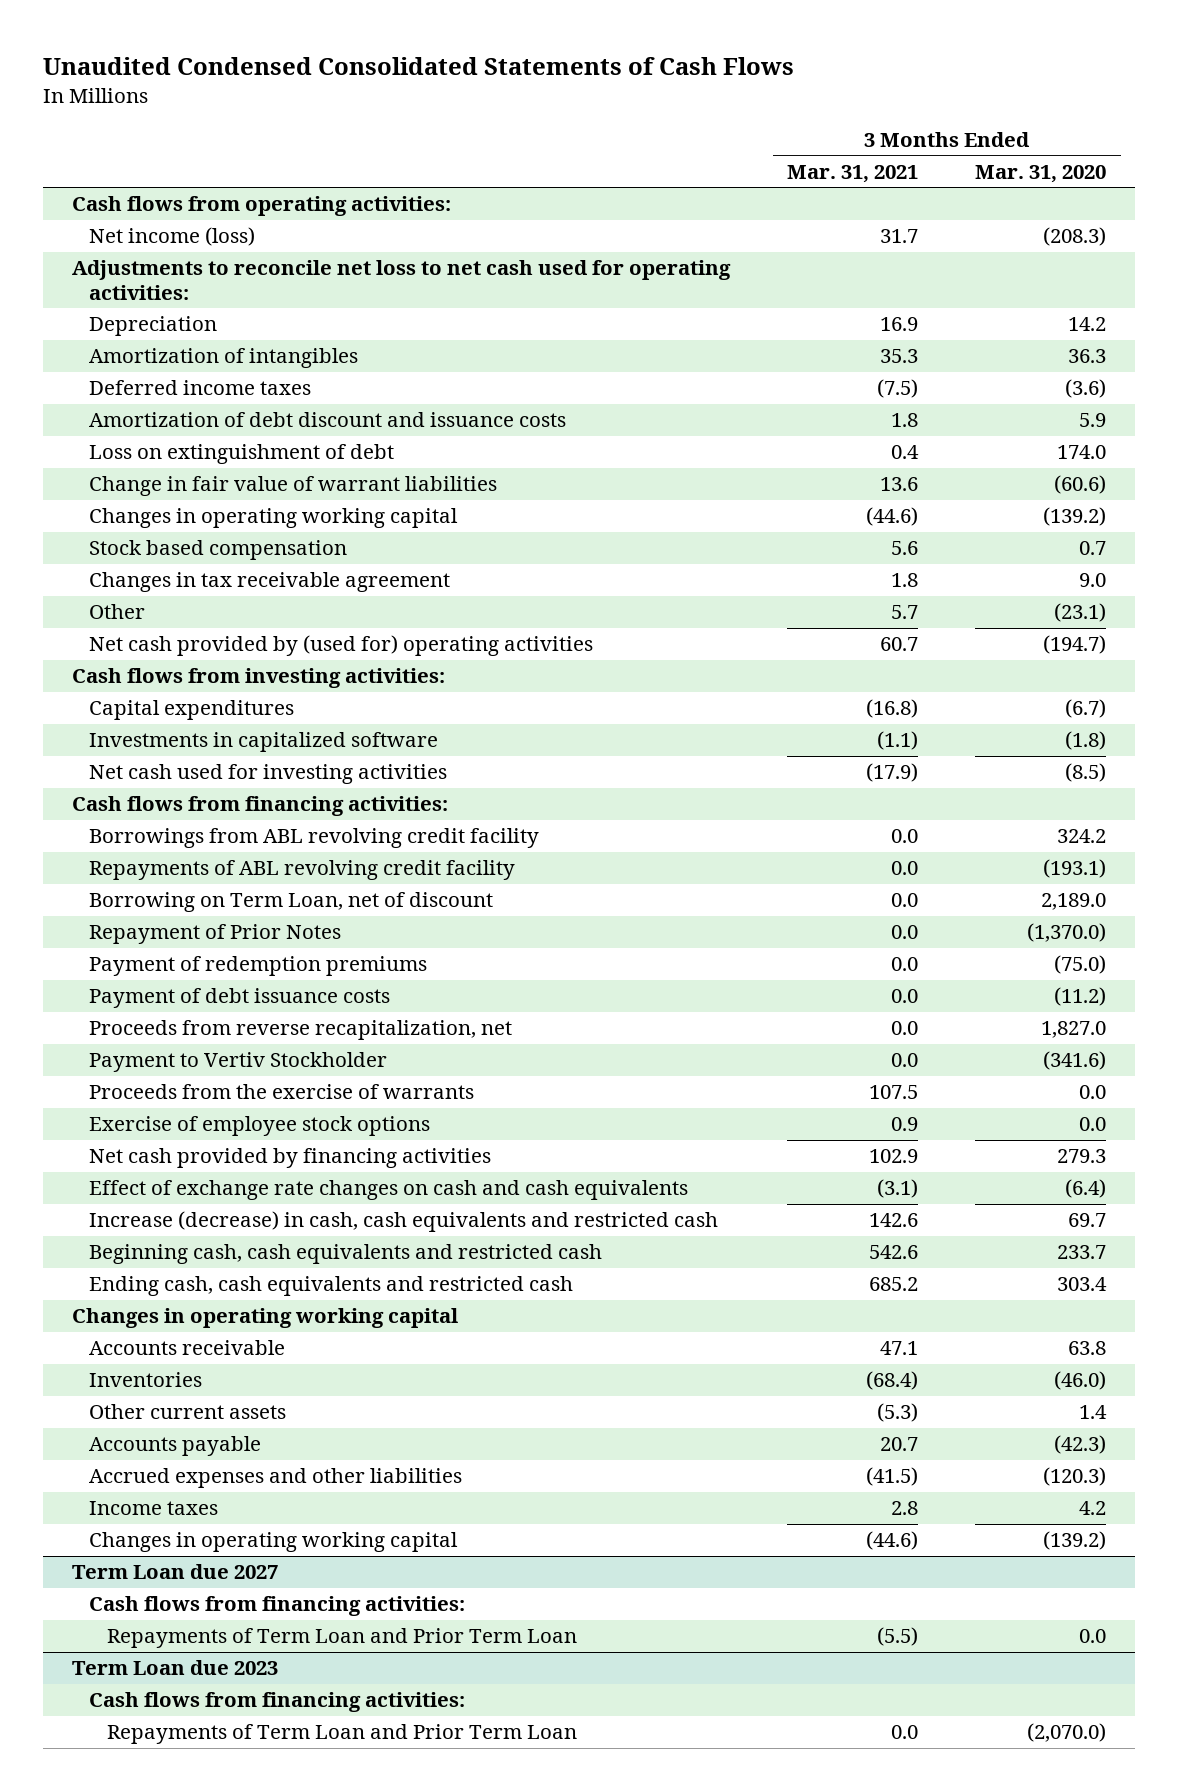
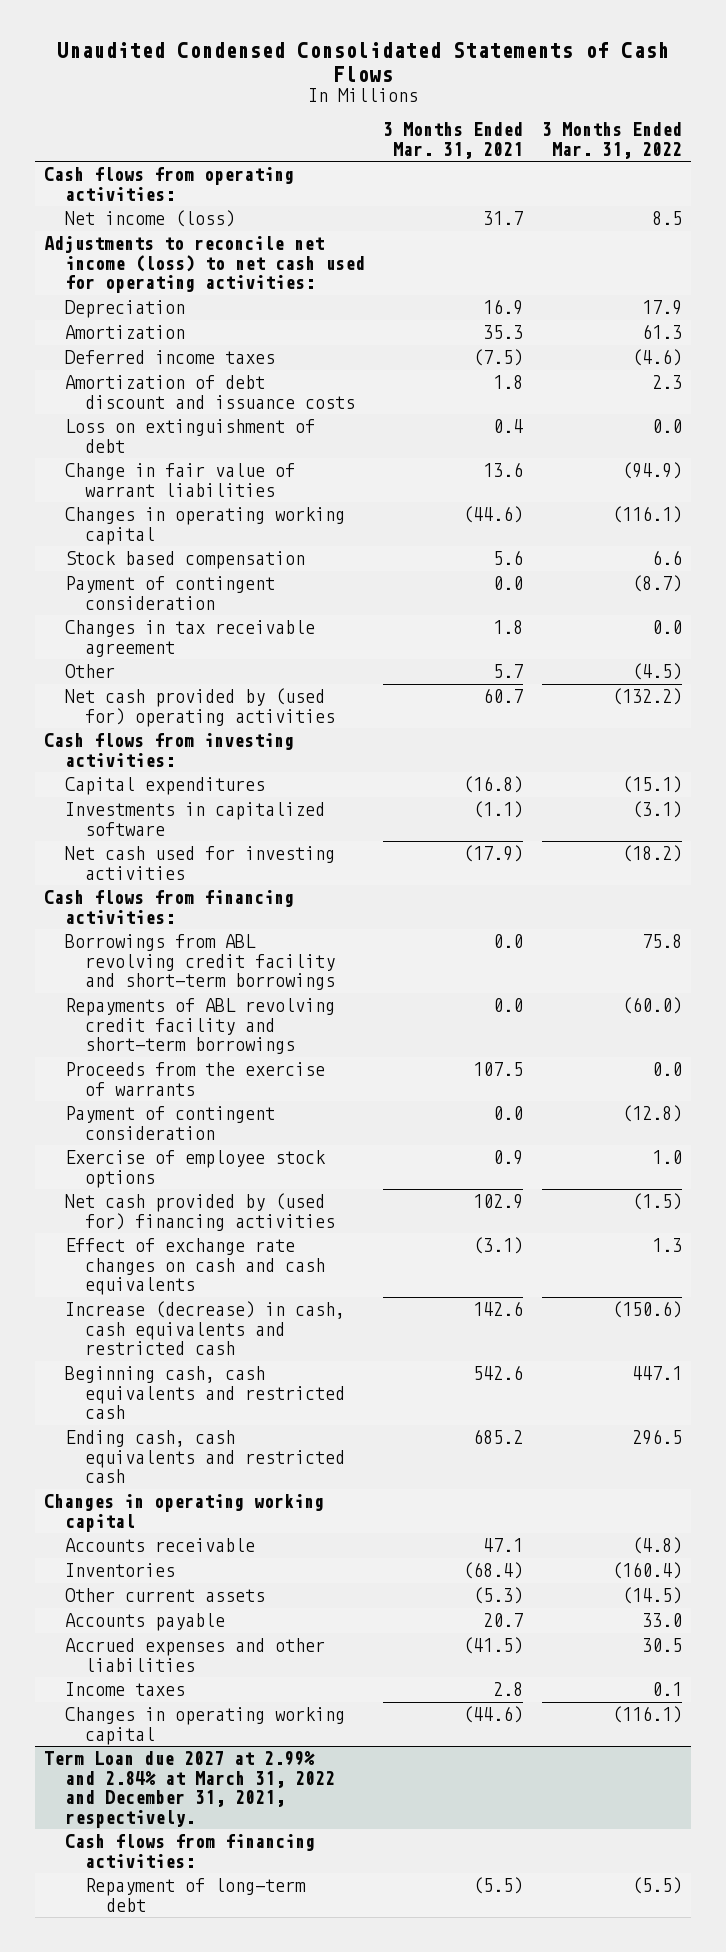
- | 3 Months Ended Mar. 31, 2021 | 3 Months Ended Mar. 31, 2020
+ | 3 Months Ended Mar. 31, 2021 | 3 Months Ended Mar. 31, 2022
- Adjustments to reconcile net loss to net cash used for operating activities:
+ Adjustments to reconcile net income (loss) to net cash used for operating activities:
- Amortization of intangibles | 35.3 | 36.3
+ Amortization | 35.3 | 61.3
+ Payment of contingent consideration | 0.0 | (8.7)
- Borrowings from ABL revolving credit facility | 0.0 | 324.2
- Repayments of ABL revolving credit facility | 0.0 | (193.1)
- Borrowing on Term Loan, net of discount | 0.0 | 2,189.0
- Repayment of Prior Notes | 0.0 | (1,370.0)
- Payment of redemption premiums | 0.0 | (75.0)
- Payment of debt issuance costs | 0.0 | (11.2)
- Proceeds from reverse recapitalization, net | 0.0 | 1,827.0
- Payment to Vertiv Stockholder | 0.0 | (341.6)
+ Borrowings from ABL revolving credit facility and short-term borrowings | 0.0 | 75.8
+ Repayments of ABL revolving credit facility and short-term borrowings | 0.0 | (60.0)
+ Payment of contingent consideration | 0.0 | (12.8)
- Net cash provided by financing activities | 102.9 | 279.3
+ Net cash provided by (used for) financing activities | 102.9 | (1.5)
- Term Loan due 2027
- Cash flows from financing activities:
- Repayments of Term Loan and Prior Term Loan | (5.5) | 0.0
- Term Loan due 2023
+ Term Loan due 2027 at 2.99% and 2.84% at March 31, 2022 and December 31, 2021, respectively.
- Repayments of Term Loan and Prior Term Loan | 0.0 | (2,070.0)
+ Repayment of long-term debt | (5.5) | (5.5)

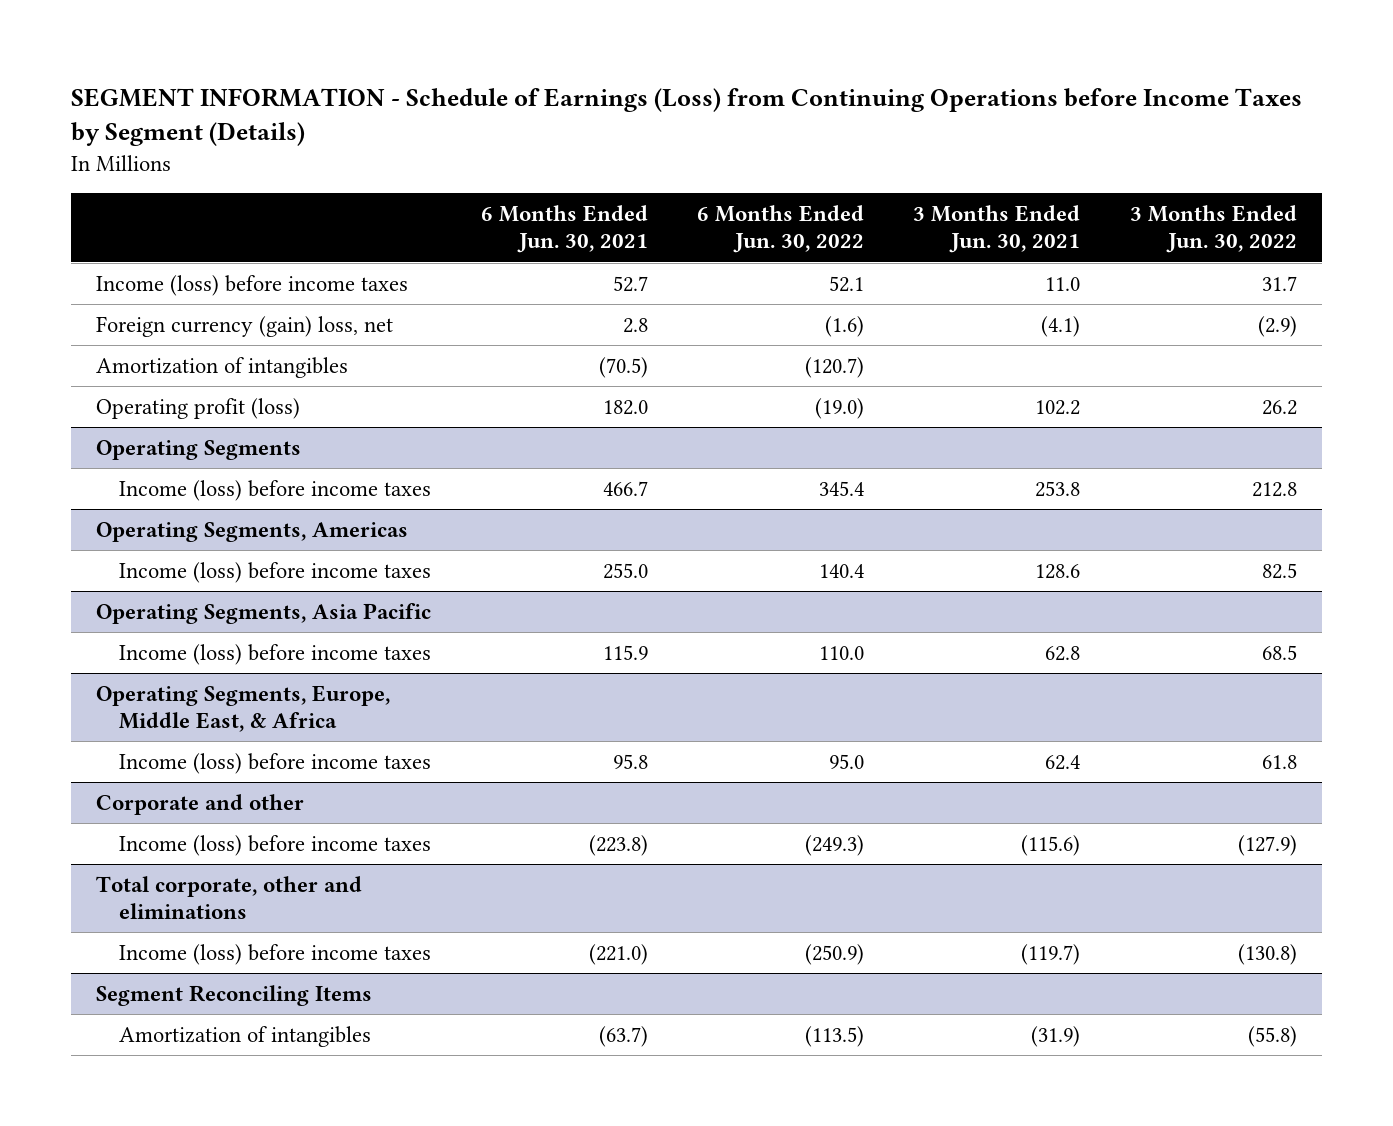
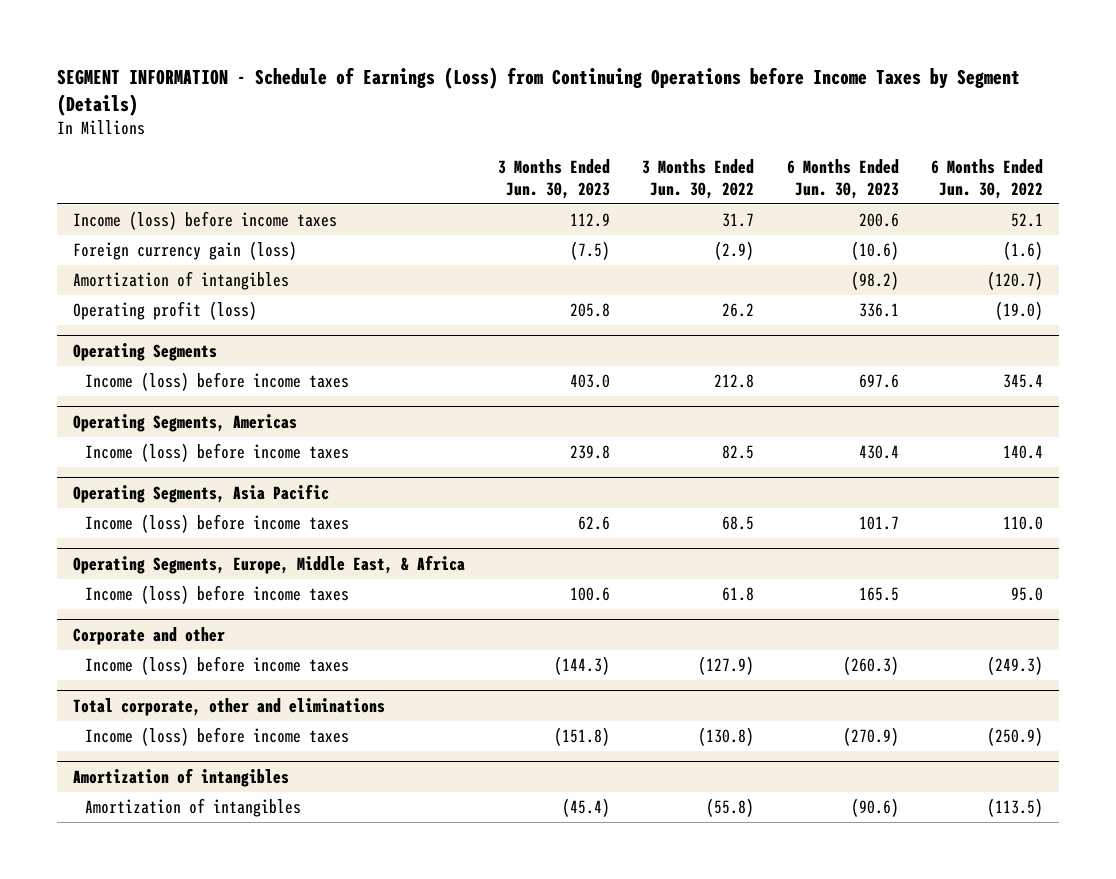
- | 6 Months Ended Jun. 30, 2021 | 6 Months Ended Jun. 30, 2022 | 3 Months Ended Jun. 30, 2021 | 3 Months Ended Jun. 30, 2022
+ | 3 Months Ended Jun. 30, 2023 | 3 Months Ended Jun. 30, 2022 | 6 Months Ended Jun. 30, 2023 | 6 Months Ended Jun. 30, 2022
- Foreign currency (gain) loss, net | 2.8 | (1.6) | (4.1) | (2.9)
+ Foreign currency gain (loss) | (7.5) | (2.9) | (10.6) | (1.6)
- Segment Reconciling Items
+ Amortization of intangibles

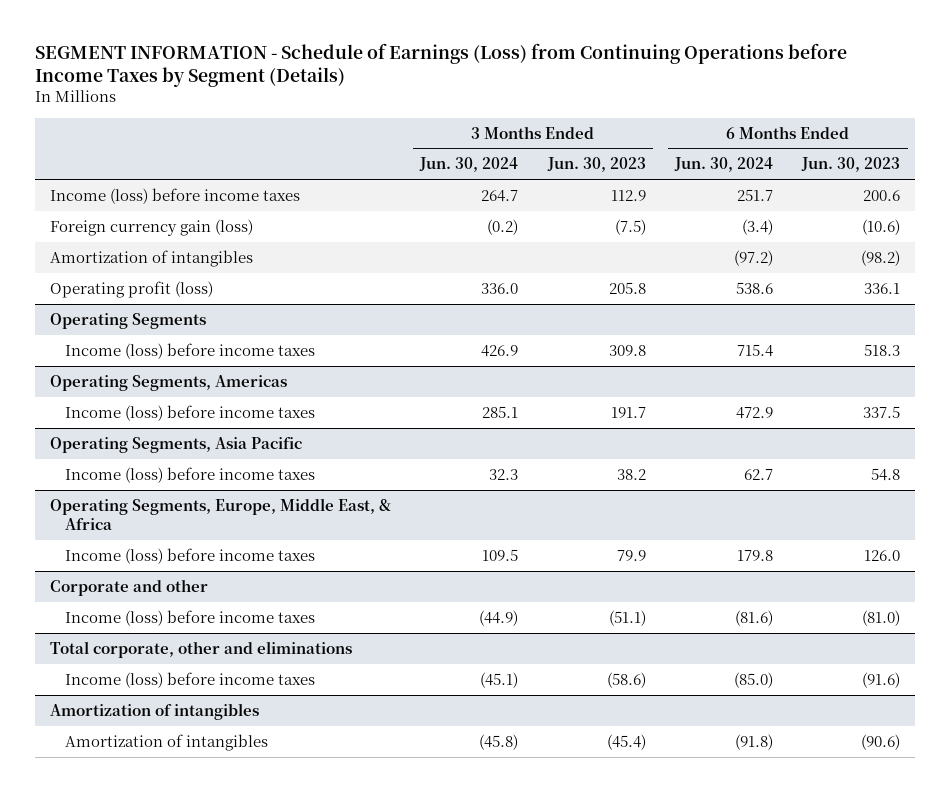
- | 3 Months Ended Jun. 30, 2023 | 3 Months Ended Jun. 30, 2022 | 6 Months Ended Jun. 30, 2023 | 6 Months Ended Jun. 30, 2022
+ | 3 Months Ended Jun. 30, 2024 | 3 Months Ended Jun. 30, 2023 | 6 Months Ended Jun. 30, 2024 | 6 Months Ended Jun. 30, 2023
@ Operating Segments
- Income (loss) before income taxes | 403.0 | 212.8 | 697.6 | 345.4
+ Income (loss) before income taxes | 426.9 | 309.8 | 715.4 | 518.3
@ Operating Segments, Americas
- Income (loss) before income taxes | 239.8 | 82.5 | 430.4 | 140.4
+ Income (loss) before income taxes | 285.1 | 191.7 | 472.9 | 337.5
@ Operating Segments, Asia Pacific
- Income (loss) before income taxes | 62.6 | 68.5 | 101.7 | 110.0
+ Income (loss) before income taxes | 32.3 | 38.2 | 62.7 | 54.8
@ Operating Segments, Europe, Middle East, & Africa
- Income (loss) before income taxes | 100.6 | 61.8 | 165.5 | 95.0
+ Income (loss) before income taxes | 109.5 | 79.9 | 179.8 | 126.0
@ Corporate and other
- Income (loss) before income taxes | (144.3) | (127.9) | (260.3) | (249.3)
+ Income (loss) before income taxes | (44.9) | (51.1) | (81.6) | (81.0)
@ Total corporate, other and eliminations
- Income (loss) before income taxes | (151.8) | (130.8) | (270.9) | (250.9)
+ Income (loss) before income taxes | (45.1) | (58.6) | (85.0) | (91.6)

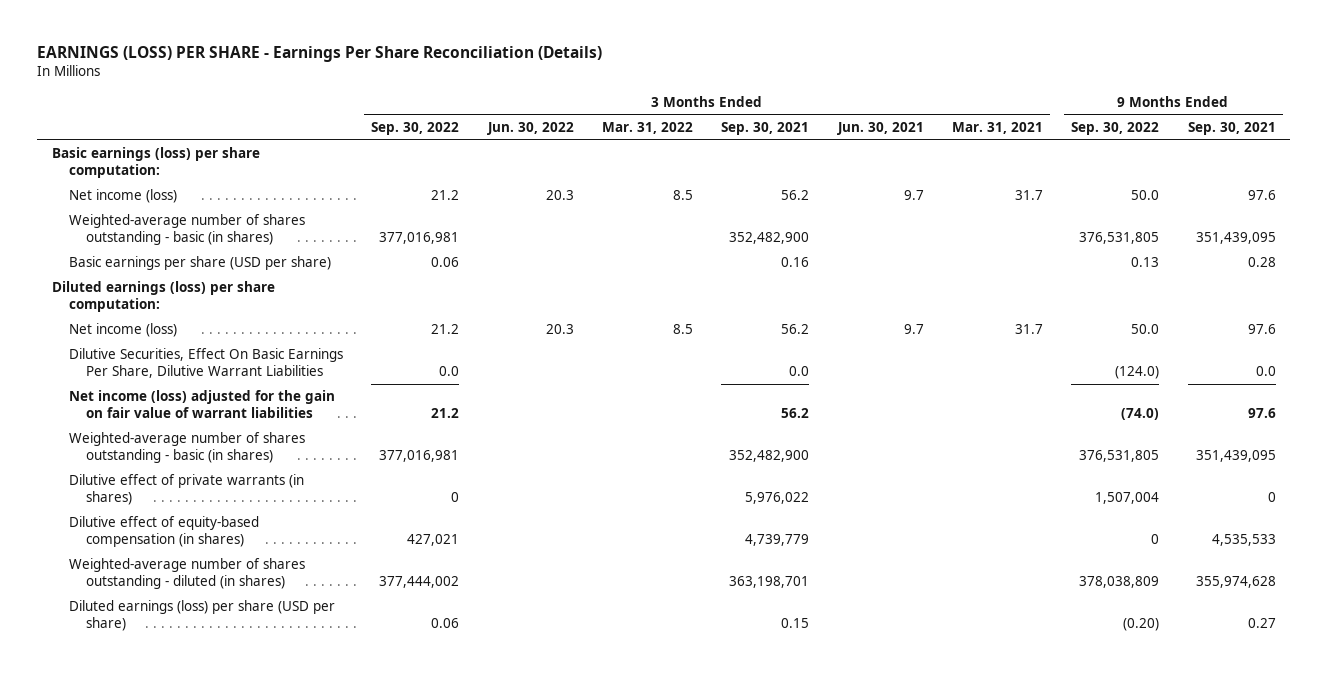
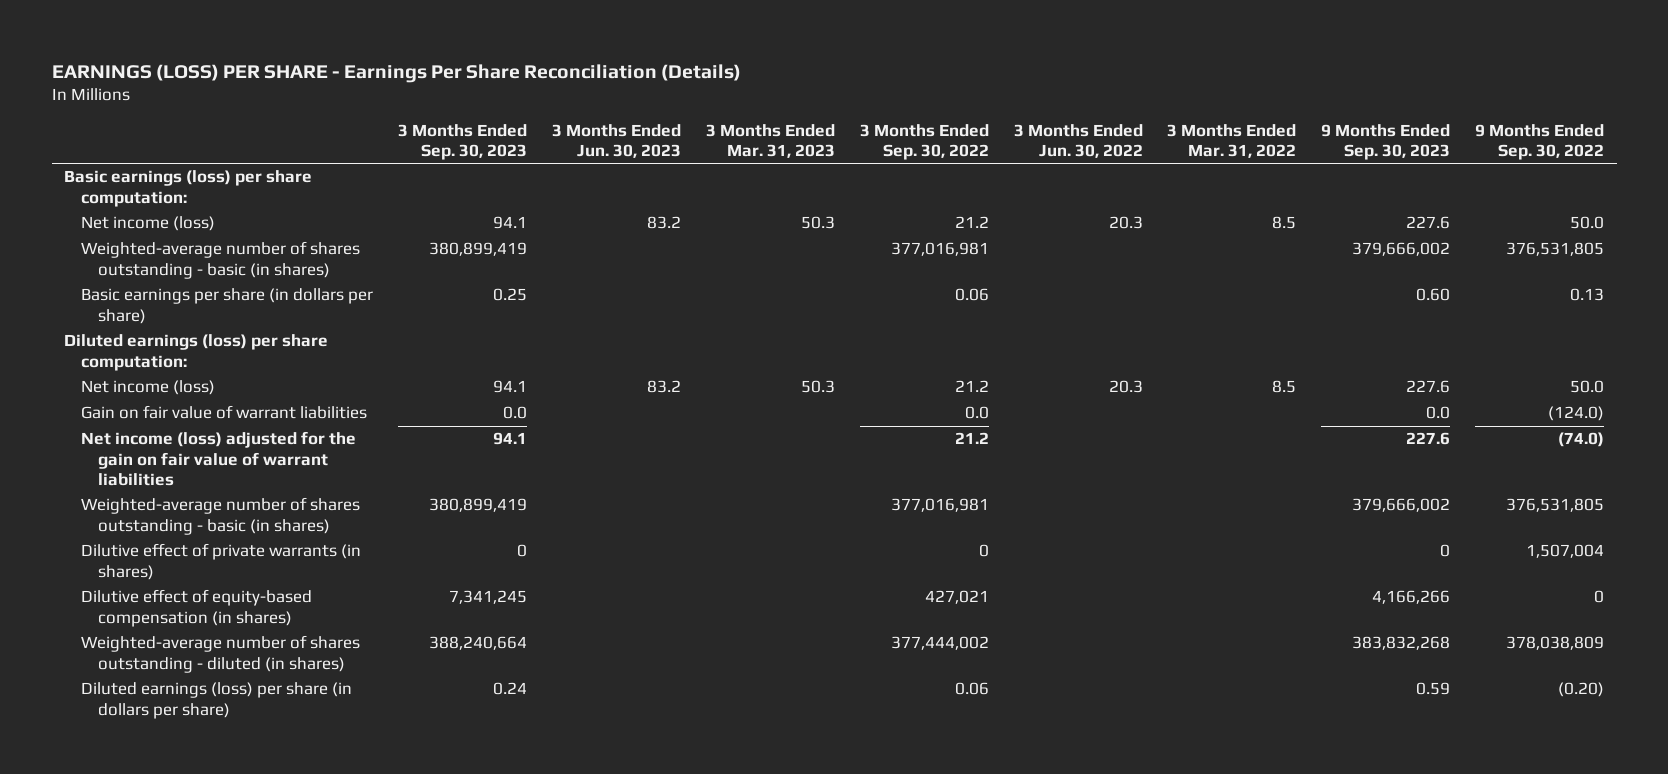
- | 3 Months Ended Sep. 30, 2022 | 3 Months Ended Jun. 30, 2022 | 3 Months Ended Mar. 31, 2022 | 3 Months Ended Sep. 30, 2021 | 3 Months Ended Jun. 30, 2021 | 3 Months Ended Mar. 31, 2021 | 9 Months Ended Sep. 30, 2022 | 9 Months Ended Sep. 30, 2021
+ | 3 Months Ended Sep. 30, 2023 | 3 Months Ended Jun. 30, 2023 | 3 Months Ended Mar. 31, 2023 | 3 Months Ended Sep. 30, 2022 | 3 Months Ended Jun. 30, 2022 | 3 Months Ended Mar. 31, 2022 | 9 Months Ended Sep. 30, 2023 | 9 Months Ended Sep. 30, 2022
- Basic earnings per share (USD per share) | 0.06 | | | 0.16 | | | 0.13 | 0.28
+ Basic earnings per share (in dollars per share) | 0.25 | | | 0.06 | | | 0.60 | 0.13
- Dilutive Securities, Effect On Basic Earnings Per Share, Dilutive Warrant Liabilities | 0.0 | | | 0.0 | | | (124.0) | 0.0
+ Gain on fair value of warrant liabilities | 0.0 | | | 0.0 | | | 0.0 | (124.0)
- Diluted earnings (loss) per share (USD per share) | 0.06 | | | 0.15 | | | (0.20) | 0.27
+ Diluted earnings (loss) per share (in dollars per share) | 0.24 | | | 0.06 | | | 0.59 | (0.20)

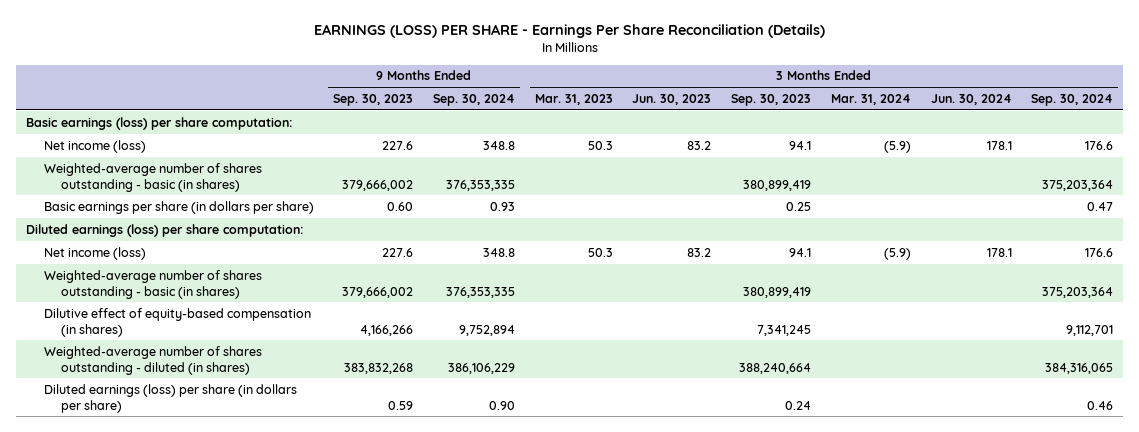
- | 3 Months Ended Sep. 30, 2023 | 3 Months Ended Jun. 30, 2023 | 3 Months Ended Mar. 31, 2023 | 3 Months Ended Sep. 30, 2022 | 3 Months Ended Jun. 30, 2022 | 3 Months Ended Mar. 31, 2022 | 9 Months Ended Sep. 30, 2023 | 9 Months Ended Sep. 30, 2022
+ | 9 Months Ended Sep. 30, 2023 | 9 Months Ended Sep. 30, 2024 | 3 Months Ended Mar. 31, 2023 | 3 Months Ended Jun. 30, 2023 | 3 Months Ended Sep. 30, 2023 | 3 Months Ended Mar. 31, 2024 | 3 Months Ended Jun. 30, 2024 | 3 Months Ended Sep. 30, 2024
- Gain on fair value of warrant liabilities | 0.0 | | | 0.0 | | | 0.0 | (124.0)
- Net income (loss) adjusted for the gain on fair value of warrant liabilities | 94.1 | | | 21.2 | | | 227.6 | (74.0)
- Dilutive effect of private warrants (in shares) | 0 | | | 0 | | | 0 | 1,507,004

